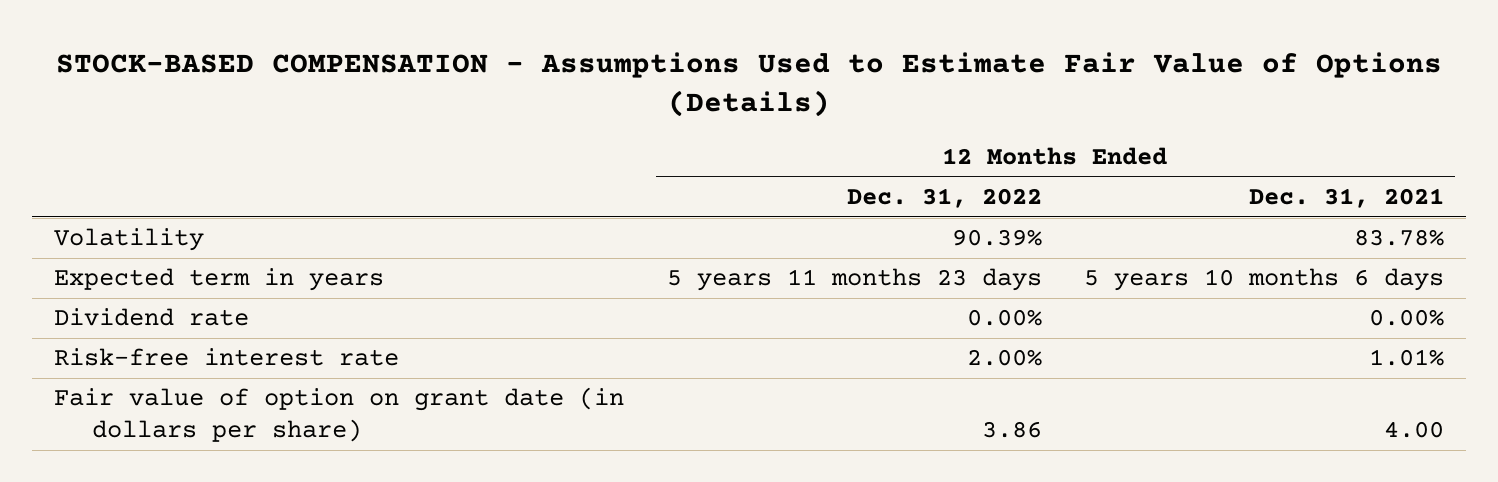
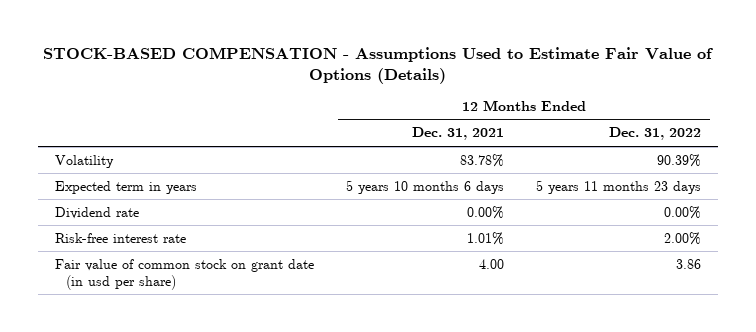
- | 12 Months Ended Dec. 31, 2022 | 12 Months Ended Dec. 31, 2021
+ | 12 Months Ended Dec. 31, 2021 | 12 Months Ended Dec. 31, 2022
- Fair value of option on grant date (in dollars per share) | 3.86 | 4.00
+ Fair value of common stock on grant date (in usd per share) | 4.00 | 3.86

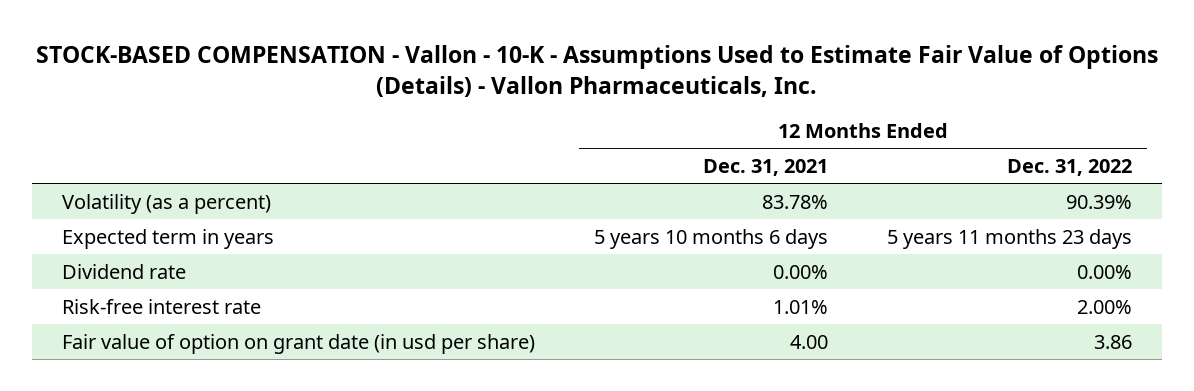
- STOCK-BASED COMPENSATION - Assumptions Used to Estimate Fair Value of Options (Details)
+ STOCK-BASED COMPENSATION - Vallon - 10-K - Assumptions Used to Estimate Fair Value of Options (Details) - Vallon Pharmaceuticals, Inc.
- Volatility | 83.78% | 90.39%
+ Volatility (as a percent) | 83.78% | 90.39%
- Fair value of common stock on grant date (in usd per share) | 4.00 | 3.86
+ Fair value of option on grant date (in usd per share) | 4.00 | 3.86

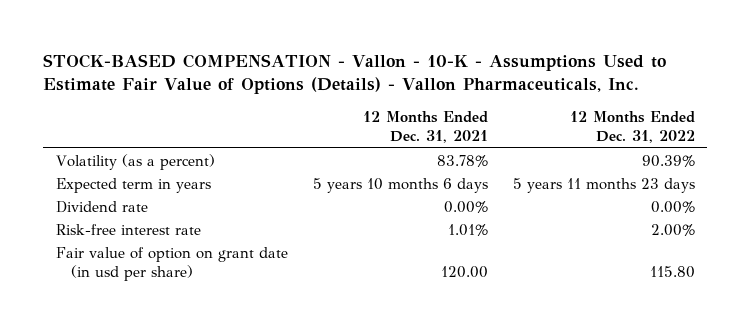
- Fair value of option on grant date (in usd per share) | 4.00 | 3.86
+ Fair value of option on grant date (in usd per share) | 120.00 | 115.80

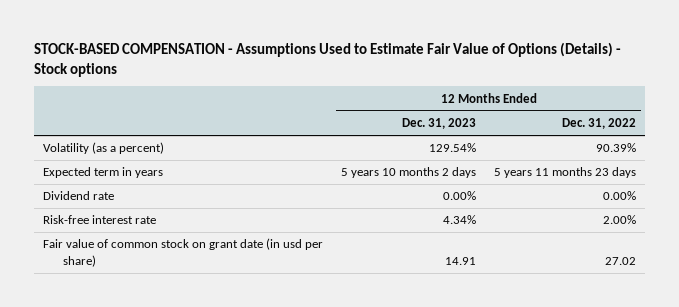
- STOCK-BASED COMPENSATION - Vallon - 10-K - Assumptions Used to Estimate Fair Value of Options (Details) - Vallon Pharmaceuticals, Inc.
+ STOCK-BASED COMPENSATION - Assumptions Used to Estimate Fair Value of Options (Details) - Stock options
- | 12 Months Ended Dec. 31, 2021 | 12 Months Ended Dec. 31, 2022
+ | 12 Months Ended Dec. 31, 2023 | 12 Months Ended Dec. 31, 2022
- Fair value of option on grant date (in usd per share) | 120.00 | 115.80
+ Fair value of common stock on grant date (in usd per share) | 14.91 | 27.02

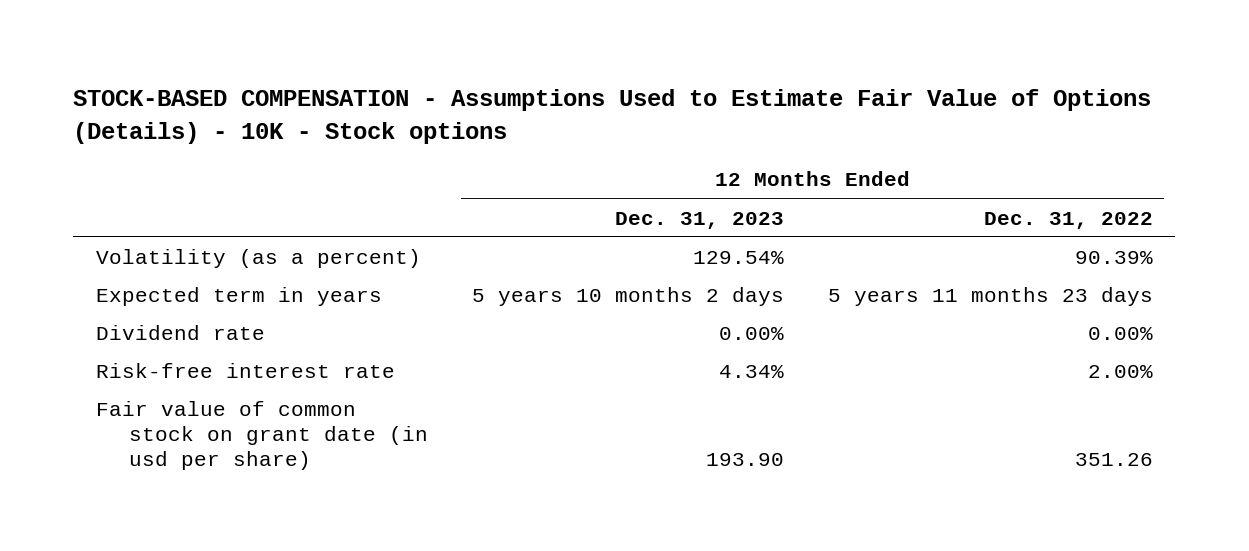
- STOCK-BASED COMPENSATION - Assumptions Used to Estimate Fair Value of Options (Details) - Stock options
+ STOCK-BASED COMPENSATION - Assumptions Used to Estimate Fair Value of Options (Details) - 10K - Stock options
- Fair value of common stock on grant date (in usd per share) | 14.91 | 27.02
+ Fair value of common stock on grant date (in usd per share) | 193.90 | 351.26

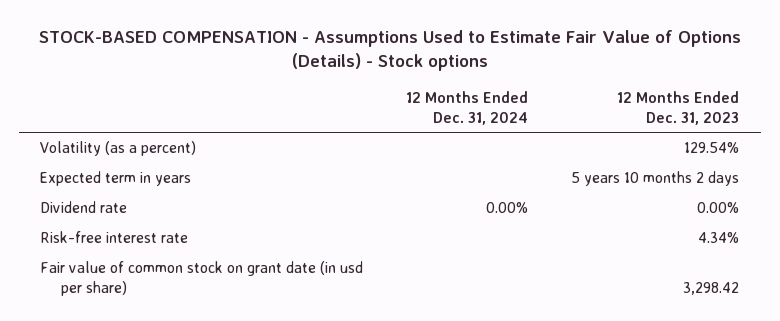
- STOCK-BASED COMPENSATION - Assumptions Used to Estimate Fair Value of Options (Details) - 10K - Stock options
+ STOCK-BASED COMPENSATION - Assumptions Used to Estimate Fair Value of Options (Details) - Stock options
- | 12 Months Ended Dec. 31, 2023 | 12 Months Ended Dec. 31, 2022
+ | 12 Months Ended Dec. 31, 2024 | 12 Months Ended Dec. 31, 2023
- Fair value of common stock on grant date (in usd per share) | 193.90 | 351.26
+ Fair value of common stock on grant date (in usd per share) | | 3,298.42

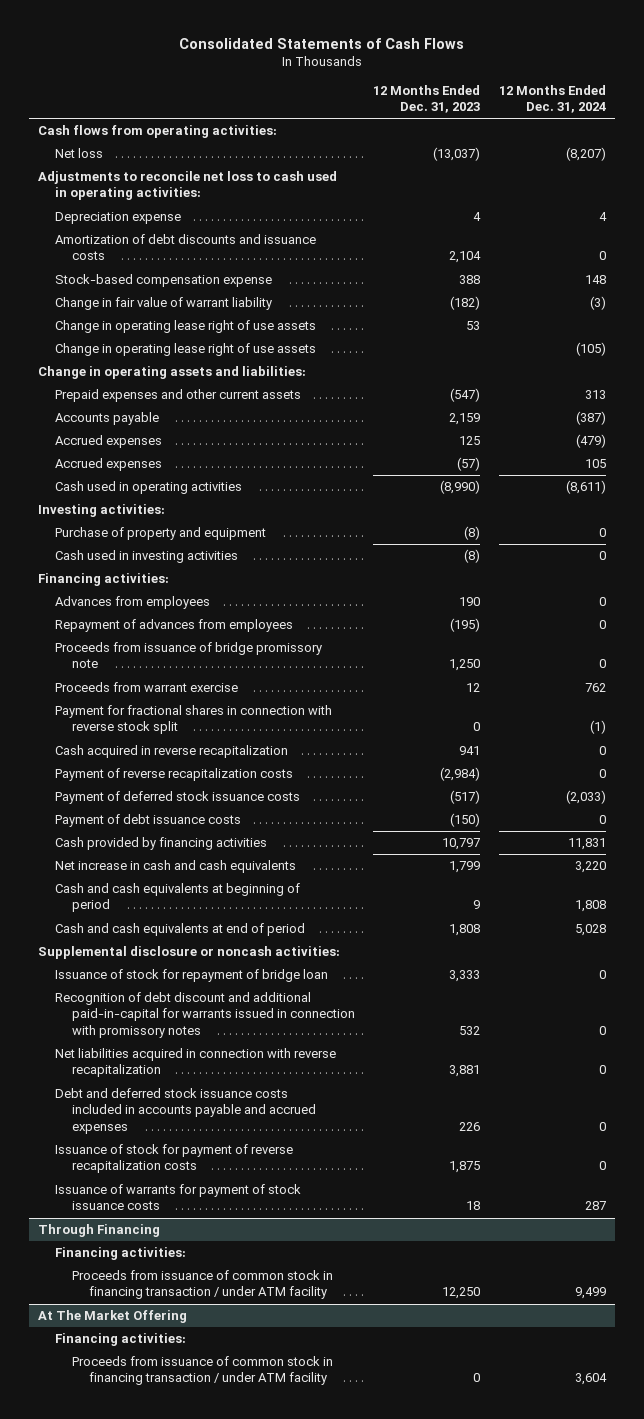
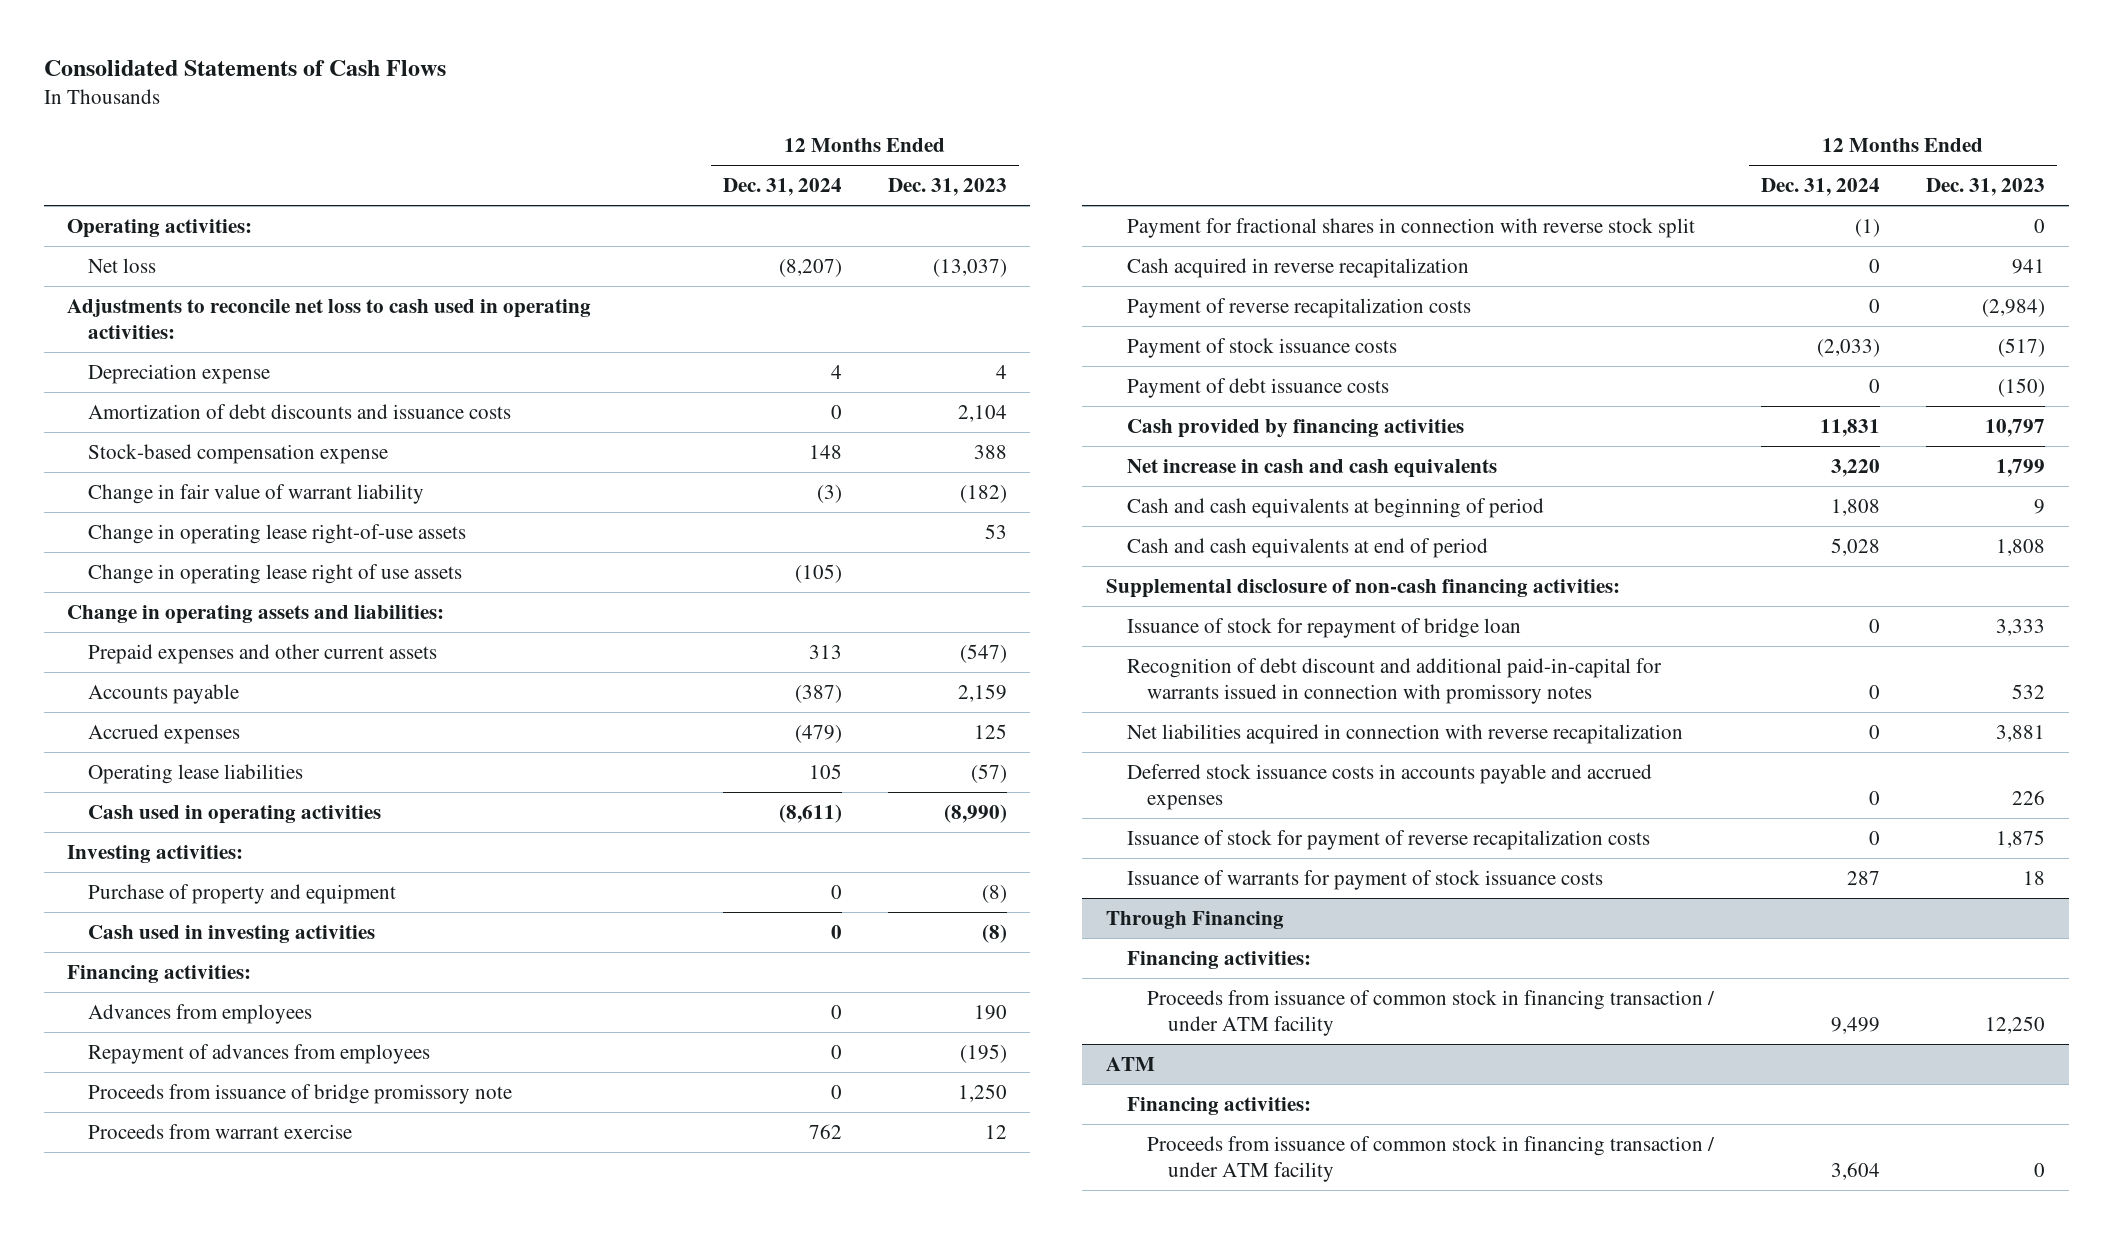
- | 12 Months Ended Dec. 31, 2023 | 12 Months Ended Dec. 31, 2024
+ | 12 Months Ended Dec. 31, 2024 | 12 Months Ended Dec. 31, 2023
- Cash flows from operating activities:
+ Operating activities:
- Change in operating lease right of use assets | 53 |
+ Change in operating lease right-of-use assets | | 53
- Accrued expenses | (57) | 105
+ Operating lease liabilities | 105 | (57)
- Payment of deferred stock issuance costs | (517) | (2,033)
+ Payment of stock issuance costs | (2,033) | (517)
- Supplemental disclosure or noncash activities:
+ Supplemental disclosure of non-cash financing activities:
- Debt and deferred stock issuance costs included in accounts payable and accrued expenses | 226 | 0
+ Deferred stock issuance costs in accounts payable and accrued expenses | 0 | 226
- At The Market Offering
+ ATM

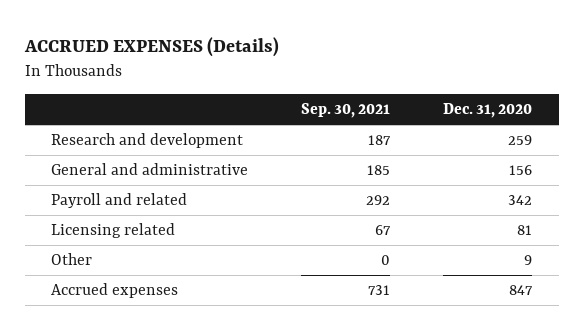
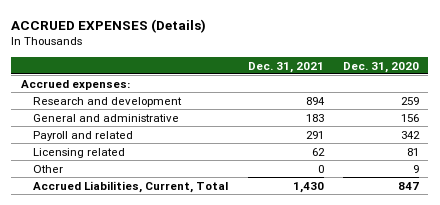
- | Sep. 30, 2021 | Dec. 31, 2020
+ | Dec. 31, 2021 | Dec. 31, 2020
+ Accrued expenses:
- Accrued expenses | 731 | 847
+ Accrued Liabilities, Current, Total | 1,430 | 847

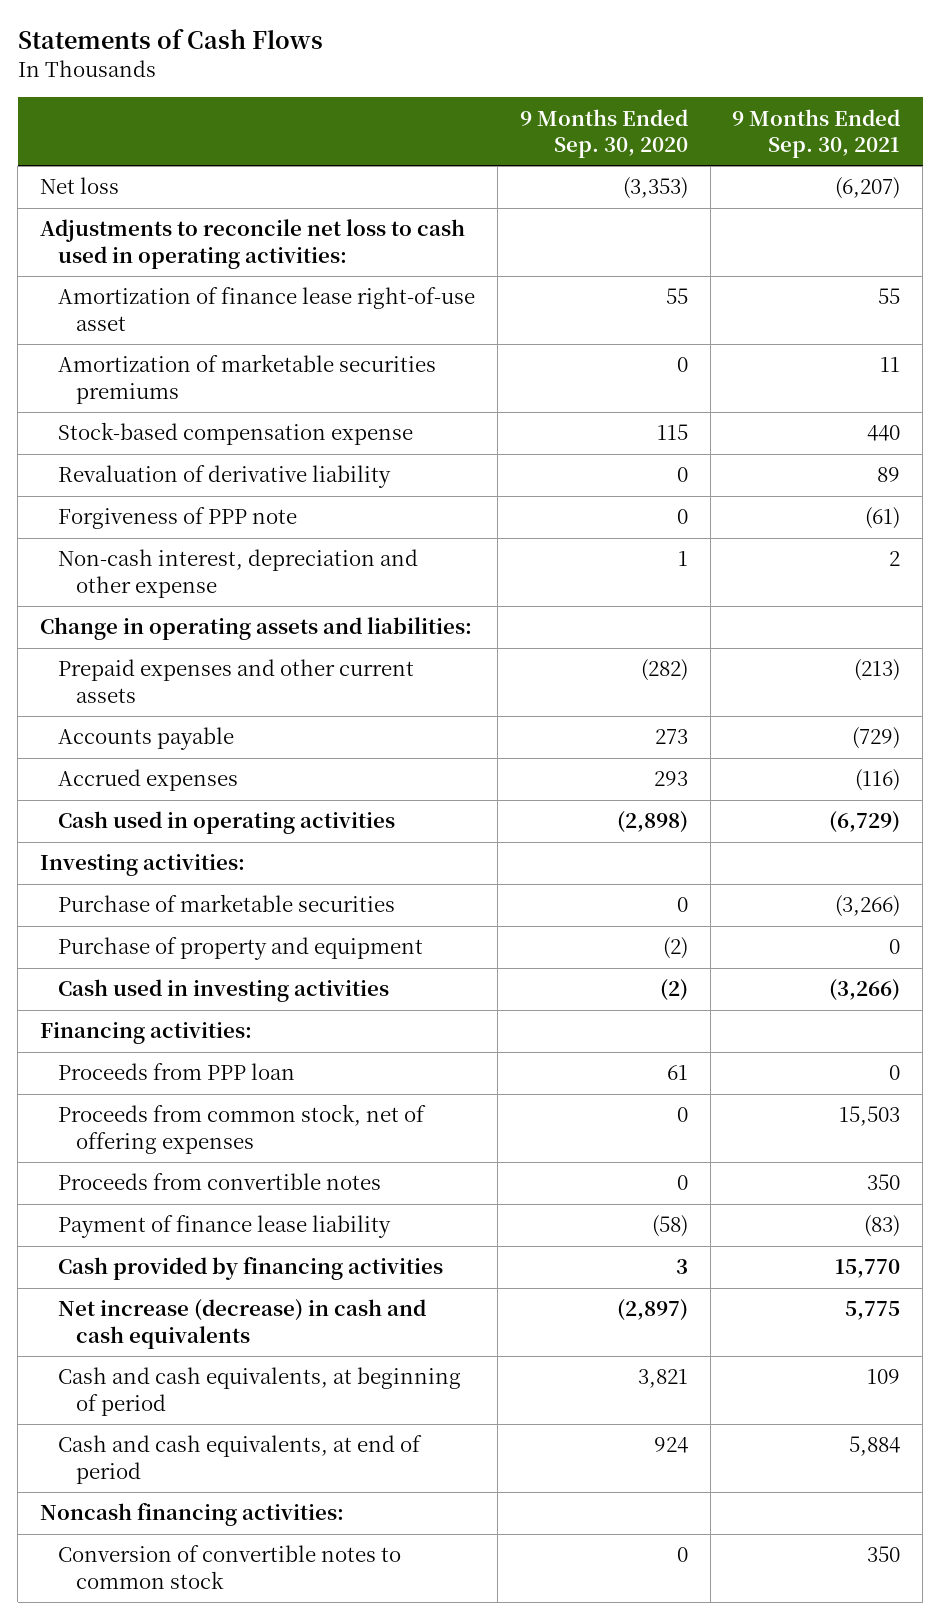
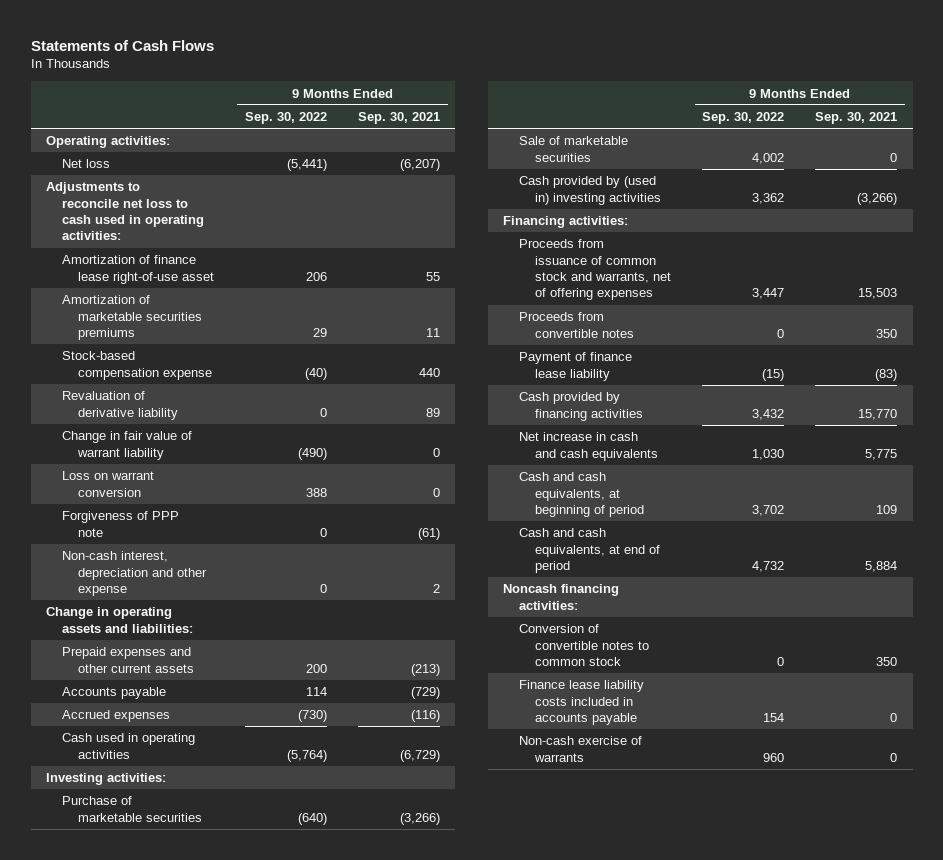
- | 9 Months Ended Sep. 30, 2020 | 9 Months Ended Sep. 30, 2021
+ | 9 Months Ended Sep. 30, 2022 | 9 Months Ended Sep. 30, 2021
+ Operating activities:
+ Change in fair value of warrant liability | (490) | 0
+ Loss on warrant conversion | 388 | 0
- Purchase of property and equipment | (2) | 0
- Cash used in investing activities | (2) | (3,266)
+ Sale of marketable securities | 4,002 | 0
+ Cash provided by (used in) investing activities | 3,362 | (3,266)
- Proceeds from PPP loan | 61 | 0
- Proceeds from common stock, net of offering expenses | 0 | 15,503
+ Proceeds from issuance of common stock and warrants, net of offering expenses | 3,447 | 15,503
- Net increase (decrease) in cash and cash equivalents | (2,897) | 5,775
+ Net increase in cash and cash equivalents | 1,030 | 5,775
+ Finance lease liability costs included in accounts payable | 154 | 0
+ Non-cash exercise of warrants | 960 | 0

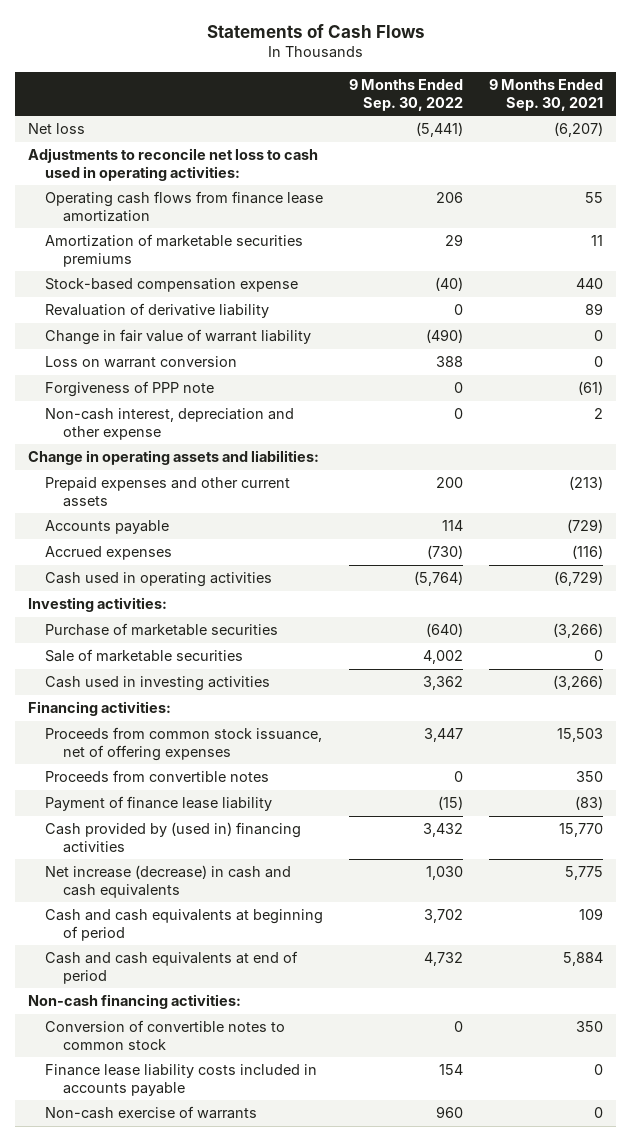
- Operating activities:
- Amortization of finance lease right-of-use asset | 206 | 55
+ Operating cash flows from finance lease amortization | 206 | 55
- Cash provided by (used in) investing activities | 3,362 | (3,266)
+ Cash used in investing activities | 3,362 | (3,266)
- Proceeds from issuance of common stock and warrants, net of offering expenses | 3,447 | 15,503
+ Proceeds from common stock issuance, net of offering expenses | 3,447 | 15,503
- Cash provided by financing activities | 3,432 | 15,770
- Net increase in cash and cash equivalents | 1,030 | 5,775
- Cash and cash equivalents, at beginning of period | 3,702 | 109
- Cash and cash equivalents, at end of period | 4,732 | 5,884
- Noncash financing activities:
+ Cash provided by (used in) financing activities | 3,432 | 15,770
+ Net increase (decrease) in cash and cash equivalents | 1,030 | 5,775
+ Cash and cash equivalents at beginning of period | 3,702 | 109
+ Cash and cash equivalents at end of period | 4,732 | 5,884
+ Non-cash financing activities:

